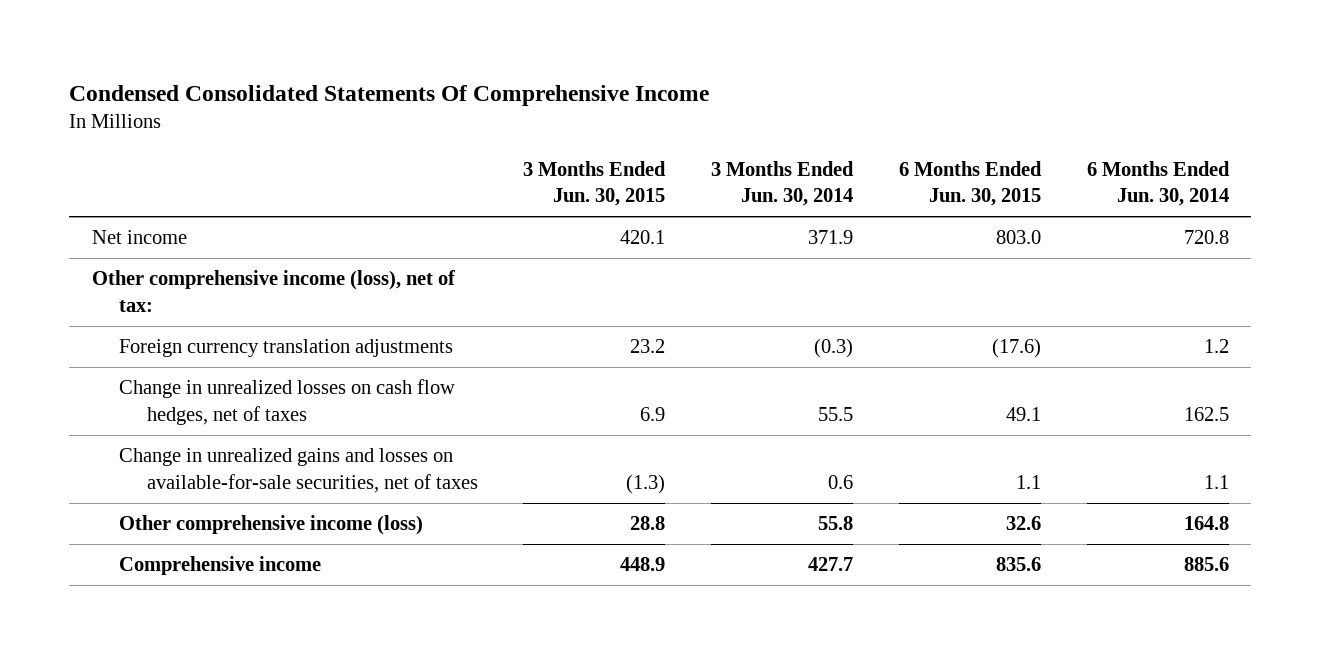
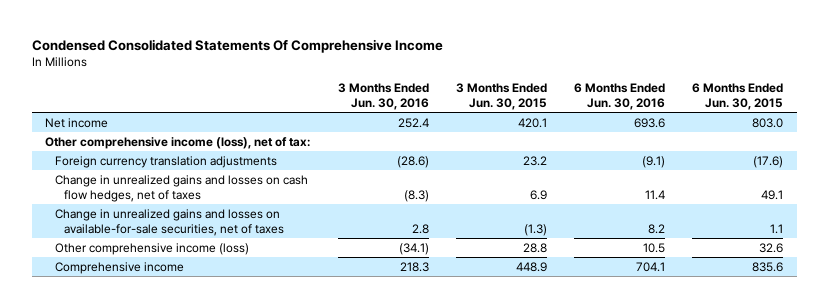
- | 3 Months Ended Jun. 30, 2015 | 3 Months Ended Jun. 30, 2014 | 6 Months Ended Jun. 30, 2015 | 6 Months Ended Jun. 30, 2014
+ | 3 Months Ended Jun. 30, 2016 | 3 Months Ended Jun. 30, 2015 | 6 Months Ended Jun. 30, 2016 | 6 Months Ended Jun. 30, 2015
- Change in unrealized losses on cash flow hedges, net of taxes | 6.9 | 55.5 | 49.1 | 162.5
+ Change in unrealized gains and losses on cash flow hedges, net of taxes | (8.3) | 6.9 | 11.4 | 49.1

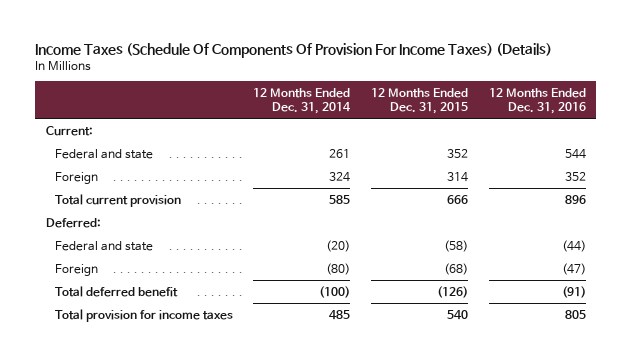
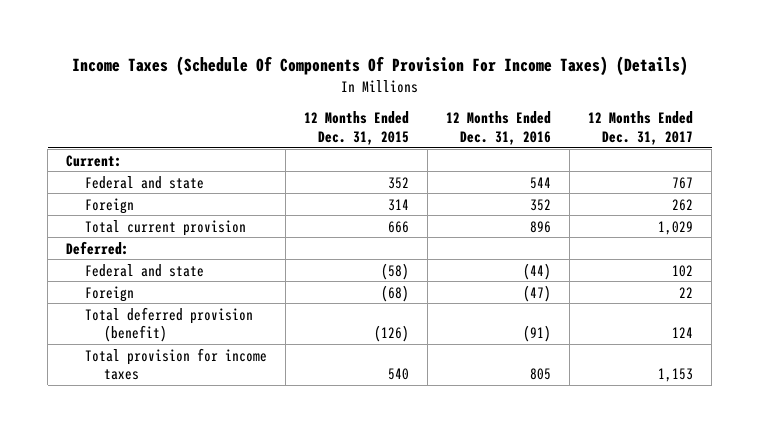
- | 12 Months Ended Dec. 31, 2014 | 12 Months Ended Dec. 31, 2015 | 12 Months Ended Dec. 31, 2016
+ | 12 Months Ended Dec. 31, 2015 | 12 Months Ended Dec. 31, 2016 | 12 Months Ended Dec. 31, 2017
- Total deferred benefit | (100) | (126) | (91)
+ Total deferred provision (benefit) | (126) | (91) | 124

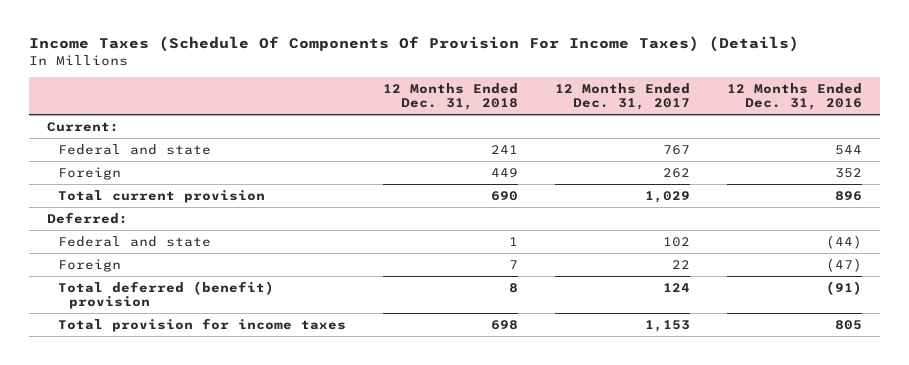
- | 12 Months Ended Dec. 31, 2015 | 12 Months Ended Dec. 31, 2016 | 12 Months Ended Dec. 31, 2017
+ | 12 Months Ended Dec. 31, 2018 | 12 Months Ended Dec. 31, 2017 | 12 Months Ended Dec. 31, 2016
- Total deferred provision (benefit) | (126) | (91) | 124
+ Total deferred (benefit) provision | 8 | 124 | (91)

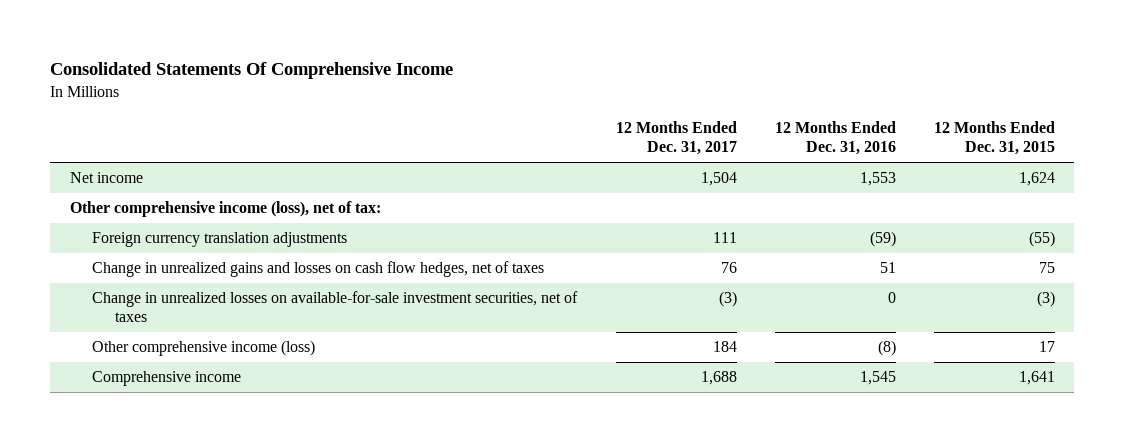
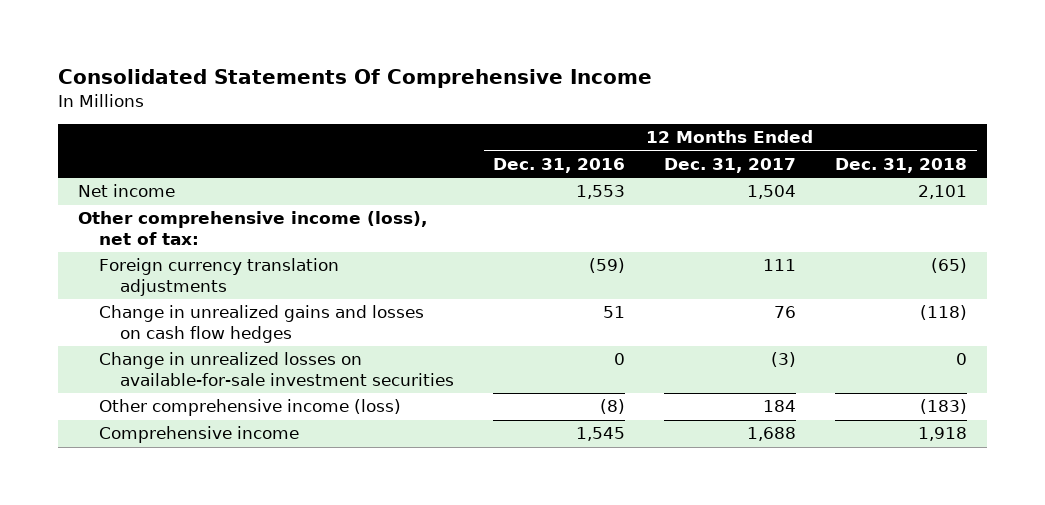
- | 12 Months Ended Dec. 31, 2017 | 12 Months Ended Dec. 31, 2016 | 12 Months Ended Dec. 31, 2015
+ | 12 Months Ended Dec. 31, 2016 | 12 Months Ended Dec. 31, 2017 | 12 Months Ended Dec. 31, 2018
- Change in unrealized gains and losses on cash flow hedges, net of taxes | 76 | 51 | 75
- Change in unrealized losses on available-for-sale investment securities, net of taxes | (3) | 0 | (3)
+ Change in unrealized gains and losses on cash flow hedges | 51 | 76 | (118)
+ Change in unrealized losses on available-for-sale investment securities | 0 | (3) | 0

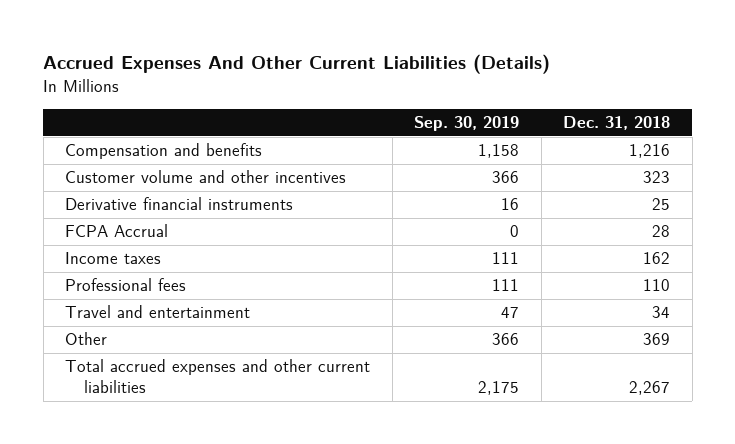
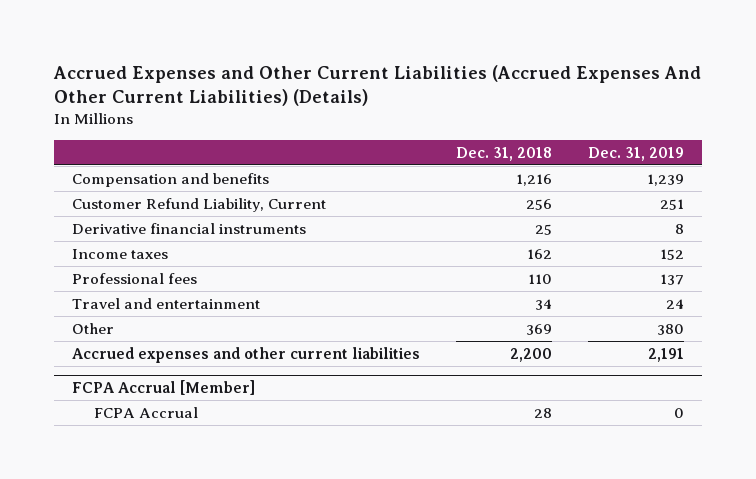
- Accrued Expenses And Other Current Liabilities (Details)
+ Accrued Expenses and Other Current Liabilities (Accrued Expenses And Other Current Liabilities) (Details)
- | Sep. 30, 2019 | Dec. 31, 2018
+ | Dec. 31, 2018 | Dec. 31, 2019
- Customer volume and other incentives | 366 | 323
+ Customer Refund Liability, Current | 256 | 251
- FCPA Accrual | 0 | 28
- Total accrued expenses and other current liabilities | 2,175 | 2,267
+ Accrued expenses and other current liabilities | 2,200 | 2,191
+ FCPA Accrual [Member]
+ FCPA Accrual | 28 | 0

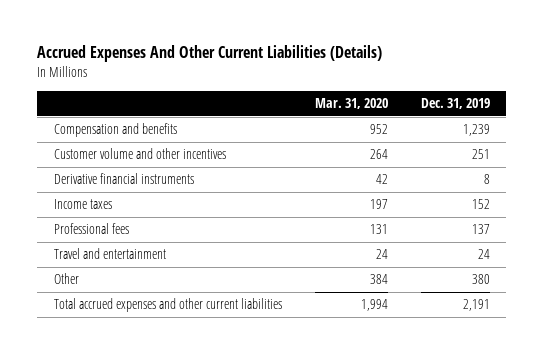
- Accrued Expenses and Other Current Liabilities (Accrued Expenses And Other Current Liabilities) (Details)
+ Accrued Expenses And Other Current Liabilities (Details)
- | Dec. 31, 2018 | Dec. 31, 2019
+ | Mar. 31, 2020 | Dec. 31, 2019
- Customer Refund Liability, Current | 256 | 251
+ Customer volume and other incentives | 264 | 251
- Accrued expenses and other current liabilities | 2,200 | 2,191
- FCPA Accrual [Member]
- FCPA Accrual | 28 | 0
+ Total accrued expenses and other current liabilities | 1,994 | 2,191

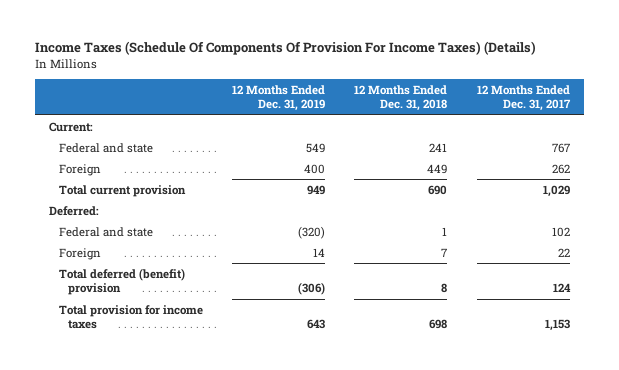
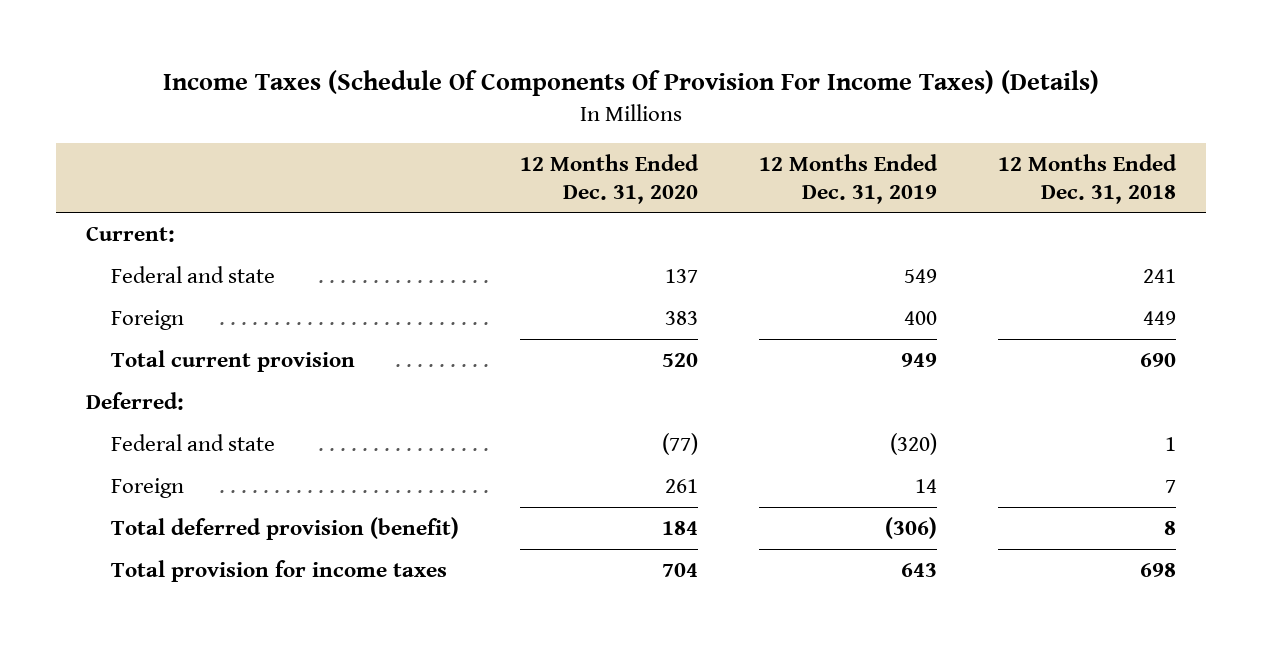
- | 12 Months Ended Dec. 31, 2019 | 12 Months Ended Dec. 31, 2018 | 12 Months Ended Dec. 31, 2017
+ | 12 Months Ended Dec. 31, 2020 | 12 Months Ended Dec. 31, 2019 | 12 Months Ended Dec. 31, 2018
- Total deferred (benefit) provision | (306) | 8 | 124
+ Total deferred provision (benefit) | 184 | (306) | 8

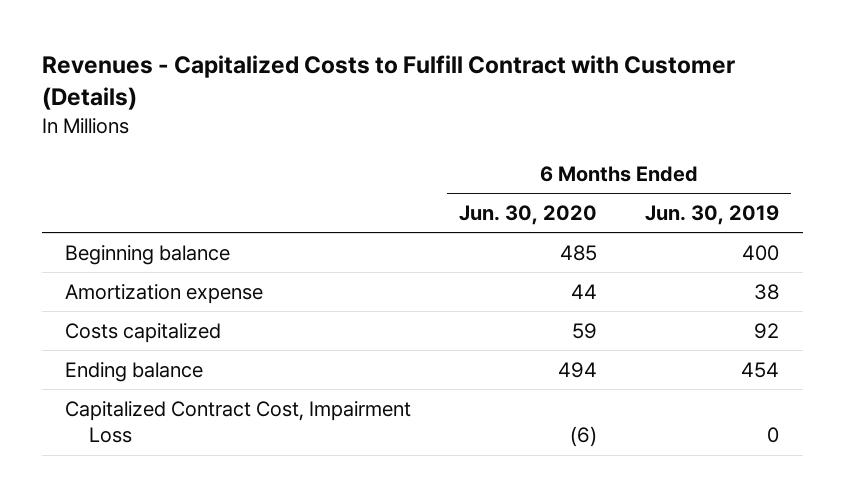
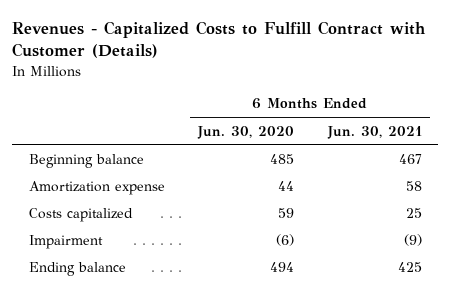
- | 6 Months Ended Jun. 30, 2020 | 6 Months Ended Jun. 30, 2019
+ | 6 Months Ended Jun. 30, 2020 | 6 Months Ended Jun. 30, 2021
+ Impairment | (6) | (9)
- Capitalized Contract Cost, Impairment Loss | (6) | 0

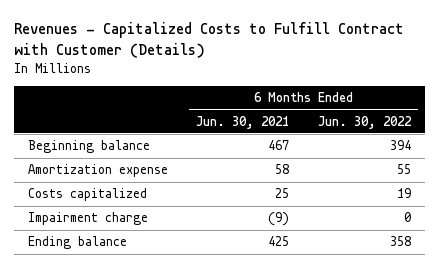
- | 6 Months Ended Jun. 30, 2020 | 6 Months Ended Jun. 30, 2021
+ | 6 Months Ended Jun. 30, 2021 | 6 Months Ended Jun. 30, 2022
- Impairment | (6) | (9)
+ Impairment charge | (9) | 0

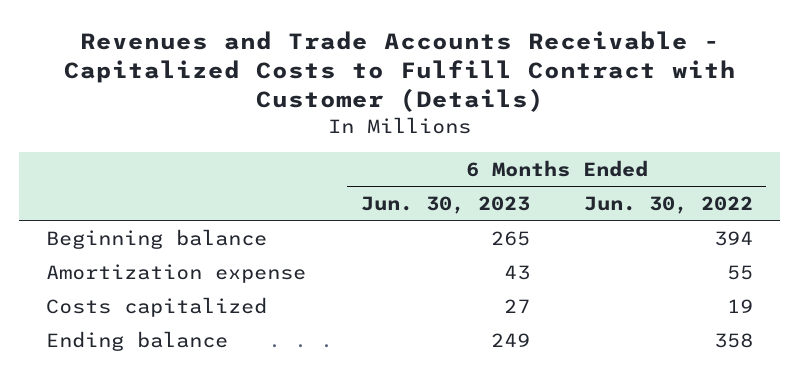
- Revenues - Capitalized Costs to Fulfill Contract with Customer (Details)
+ Revenues and Trade Accounts Receivable - Capitalized Costs to Fulfill Contract with Customer (Details)
- | 6 Months Ended Jun. 30, 2021 | 6 Months Ended Jun. 30, 2022
+ | 6 Months Ended Jun. 30, 2023 | 6 Months Ended Jun. 30, 2022
- Impairment charge | (9) | 0

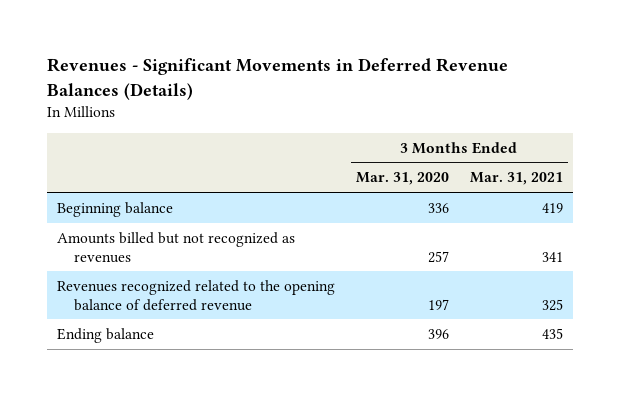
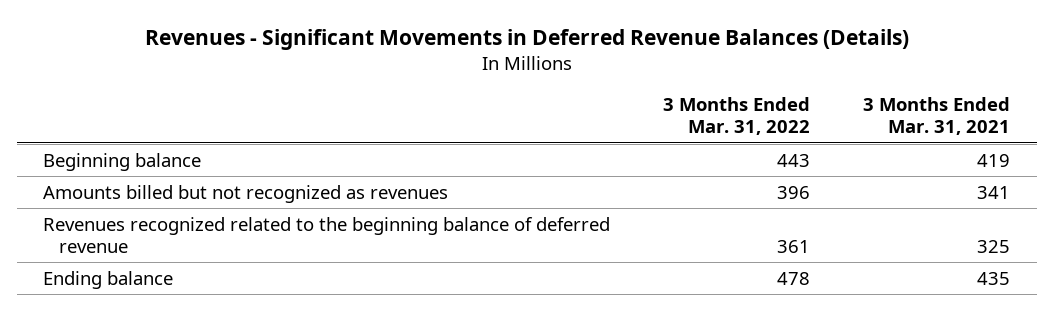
- | 3 Months Ended Mar. 31, 2020 | 3 Months Ended Mar. 31, 2021
+ | 3 Months Ended Mar. 31, 2022 | 3 Months Ended Mar. 31, 2021
- Revenues recognized related to the opening balance of deferred revenue | 197 | 325
+ Revenues recognized related to the beginning balance of deferred revenue | 361 | 325

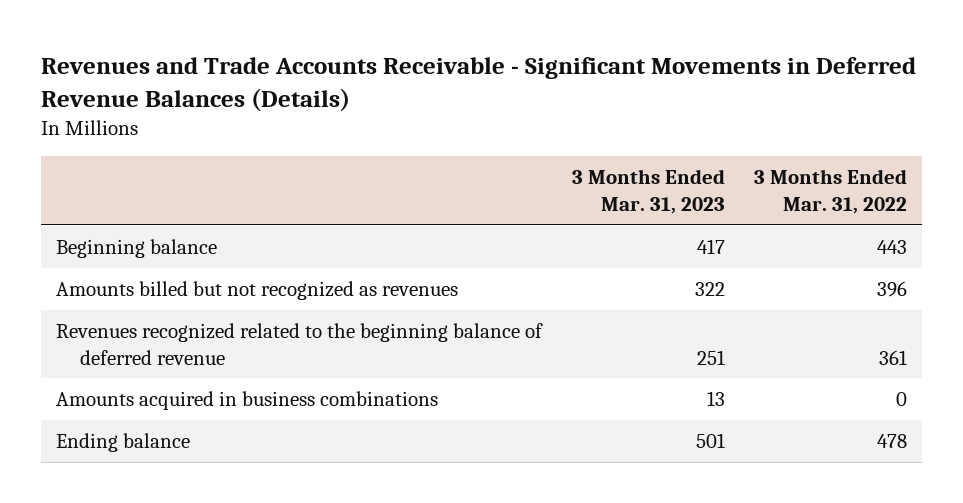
- Revenues - Significant Movements in Deferred Revenue Balances (Details)
+ Revenues and Trade Accounts Receivable - Significant Movements in Deferred Revenue Balances (Details)
- | 3 Months Ended Mar. 31, 2022 | 3 Months Ended Mar. 31, 2021
+ | 3 Months Ended Mar. 31, 2023 | 3 Months Ended Mar. 31, 2022
+ Amounts acquired in business combinations | 13 | 0

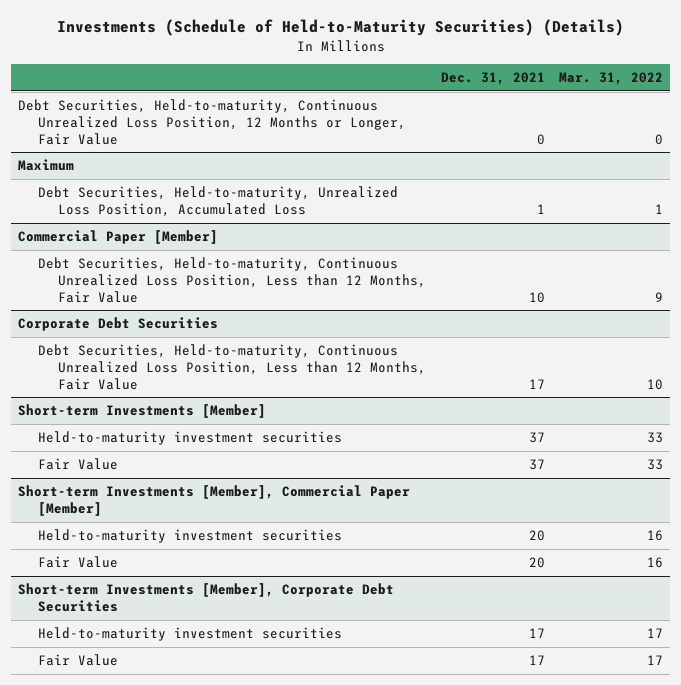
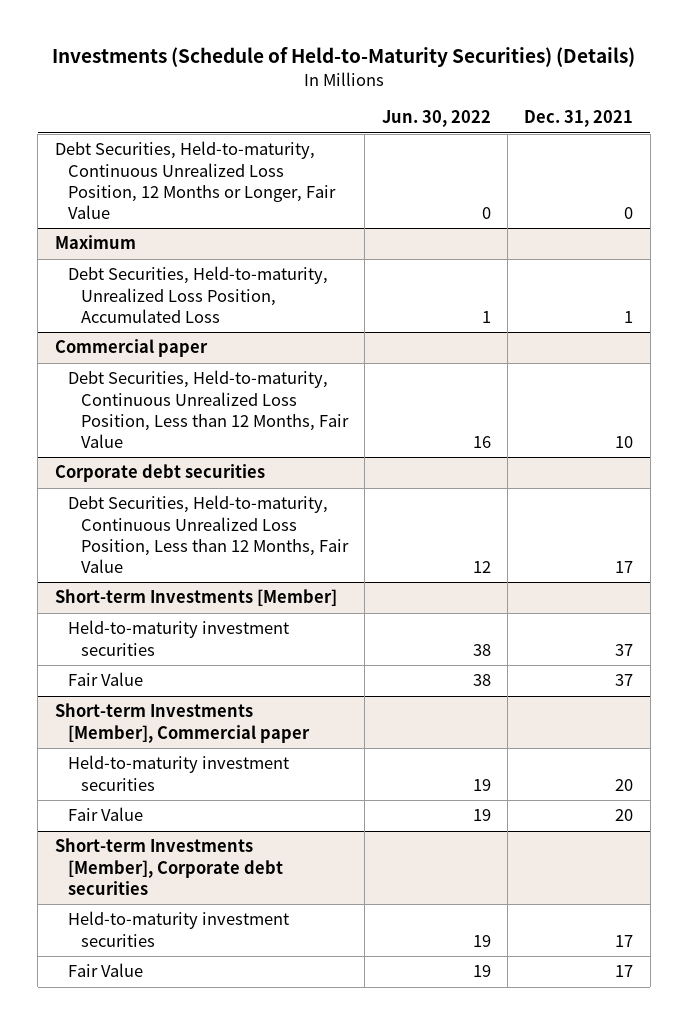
- | Dec. 31, 2021 | Mar. 31, 2022
+ | Jun. 30, 2022 | Dec. 31, 2021
- Commercial Paper [Member]
+ Commercial paper
- Corporate Debt Securities
+ Corporate debt securities
- Short-term Investments [Member], Commercial Paper [Member]
+ Short-term Investments [Member], Commercial paper
- Short-term Investments [Member], Corporate Debt Securities
+ Short-term Investments [Member], Corporate debt securities

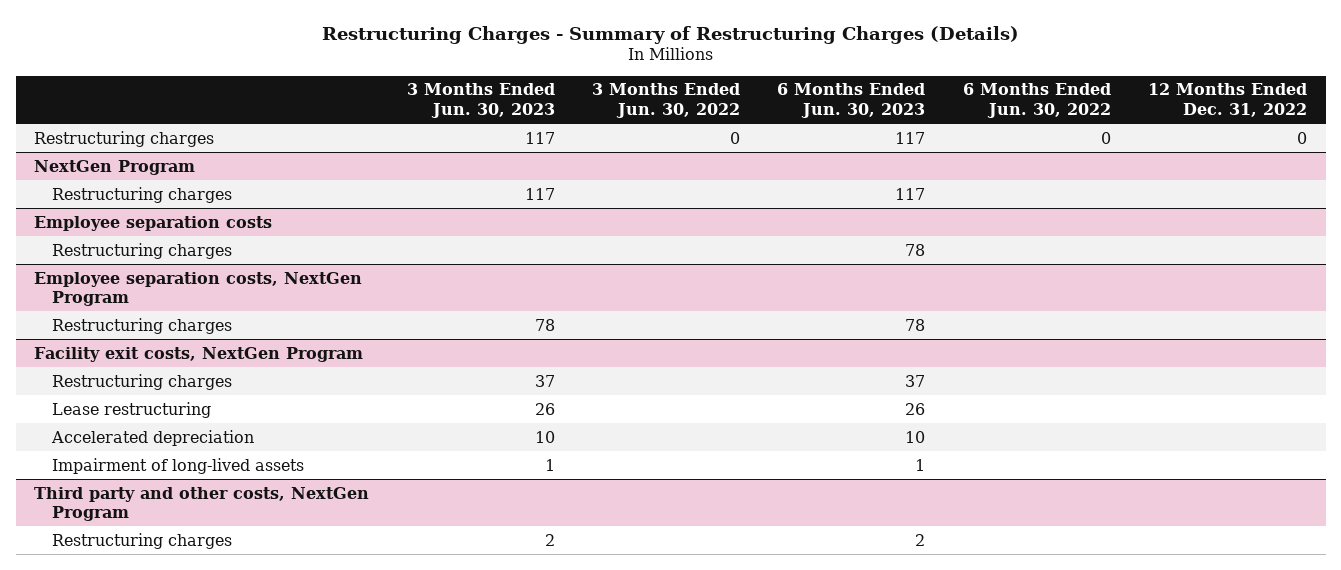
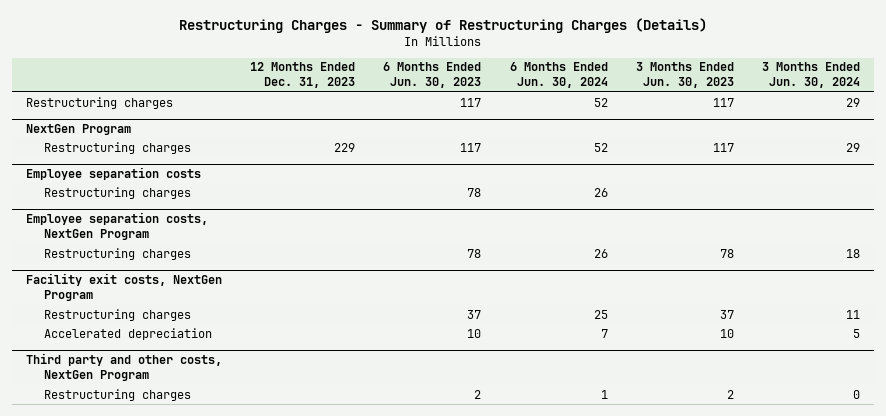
- | 3 Months Ended Jun. 30, 2023 | 3 Months Ended Jun. 30, 2022 | 6 Months Ended Jun. 30, 2023 | 6 Months Ended Jun. 30, 2022 | 12 Months Ended Dec. 31, 2022
+ | 12 Months Ended Dec. 31, 2023 | 6 Months Ended Jun. 30, 2023 | 6 Months Ended Jun. 30, 2024 | 3 Months Ended Jun. 30, 2023 | 3 Months Ended Jun. 30, 2024
@ Facility exit costs, NextGen Program
- Lease restructuring | 26 | | 26 | |
- Impairment of long-lived assets | 1 | | 1 | |

